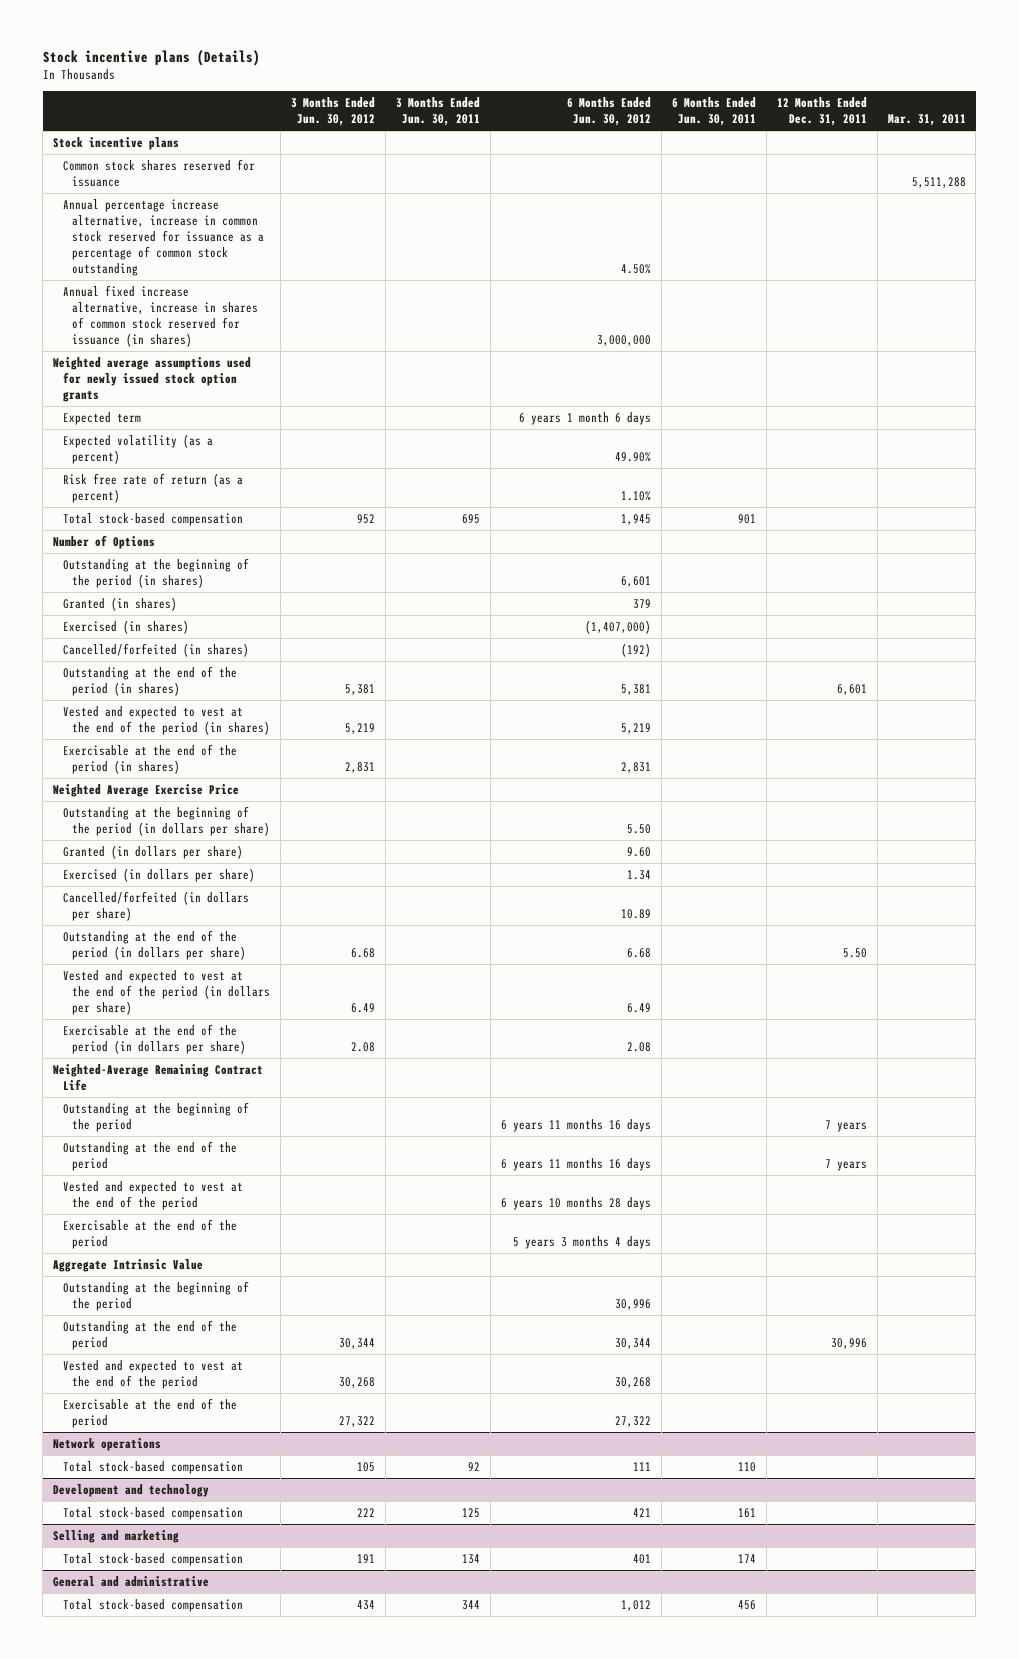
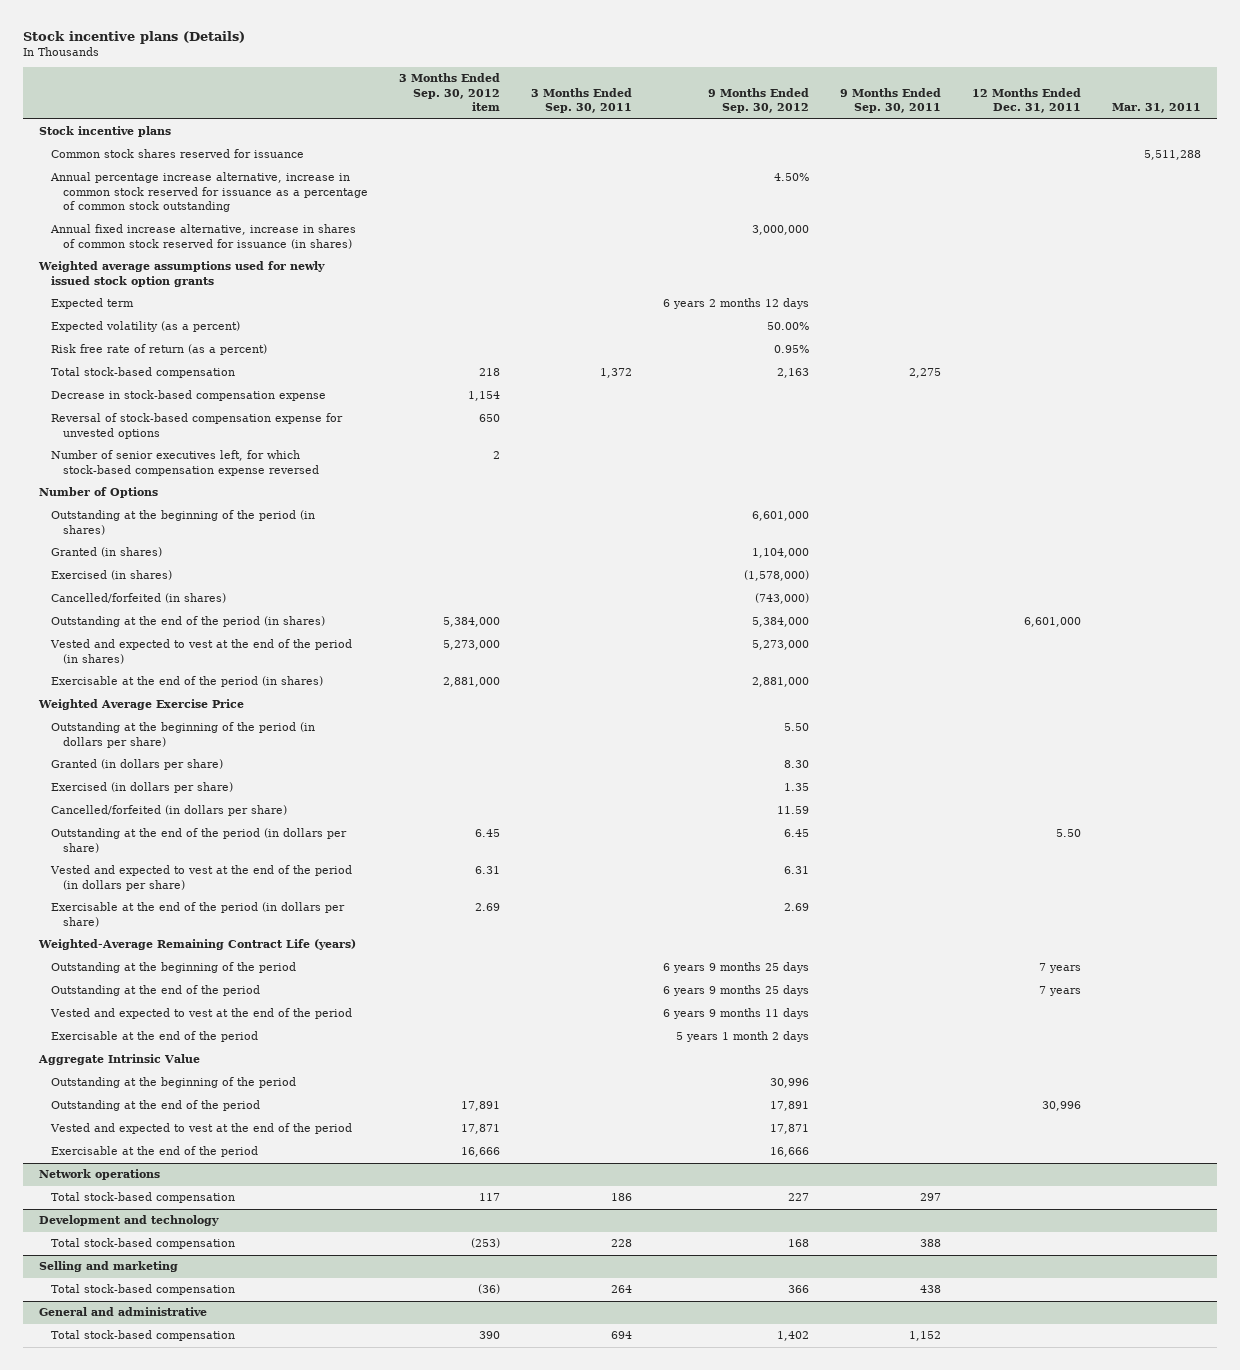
- | 3 Months Ended Jun. 30, 2012 | 3 Months Ended Jun. 30, 2011 | 6 Months Ended Jun. 30, 2012 | 6 Months Ended Jun. 30, 2011 | 12 Months Ended Dec. 31, 2011 | Mar. 31, 2011
+ | 3 Months Ended Sep. 30, 2012 item | 3 Months Ended Sep. 30, 2011 | 9 Months Ended Sep. 30, 2012 | 9 Months Ended Sep. 30, 2011 | 12 Months Ended Dec. 31, 2011 | Mar. 31, 2011
+ Decrease in stock-based compensation expense | 1,154 | | | | |
+ Reversal of stock-based compensation expense for unvested options | 650 | | | | |
+ Number of senior executives left, for which stock-based compensation expense reversed | 2 | | | | |
- Outstanding at the end of the period (in shares) | 5,381 | | 5,381 | | 6,601 |
+ Outstanding at the end of the period (in shares) | 5,384,000 | | 5,384,000 | | 6,601,000 |
- Weighted-Average Remaining Contract Life
+ Weighted-Average Remaining Contract Life (years)

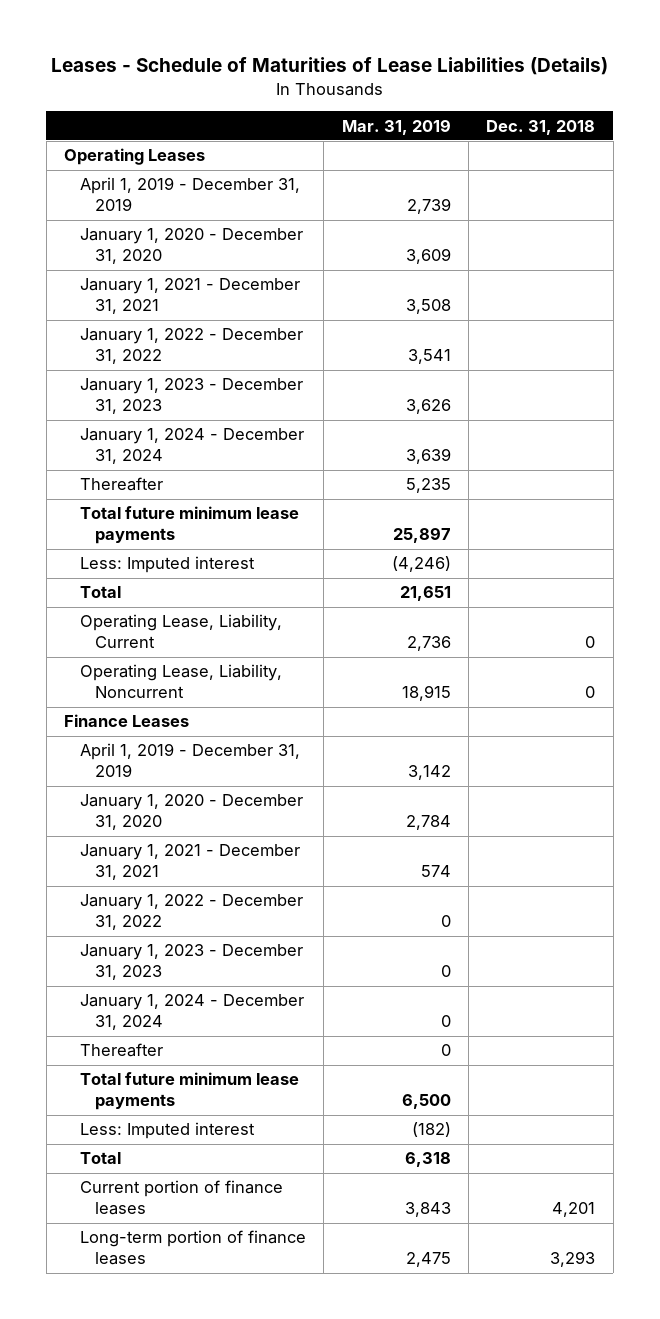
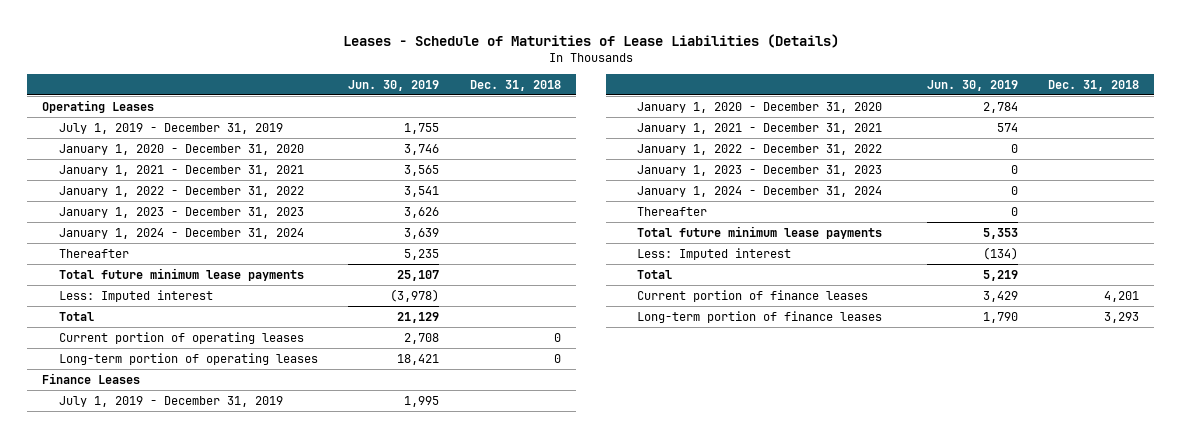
- | Mar. 31, 2019 | Dec. 31, 2018
+ | Jun. 30, 2019 | Dec. 31, 2018
- April 1, 2019 - December 31, 2019 | 2,739 |
+ July 1, 2019 - December 31, 2019 | 1,755 |
- Operating Lease, Liability, Current | 2,736 | 0
- Operating Lease, Liability, Noncurrent | 18,915 | 0
+ Current portion of operating leases | 2,708 | 0
+ Long-term portion of operating leases | 18,421 | 0
- April 1, 2019 - December 31, 2019 | 3,142 |
+ July 1, 2019 - December 31, 2019 | 1,995 |

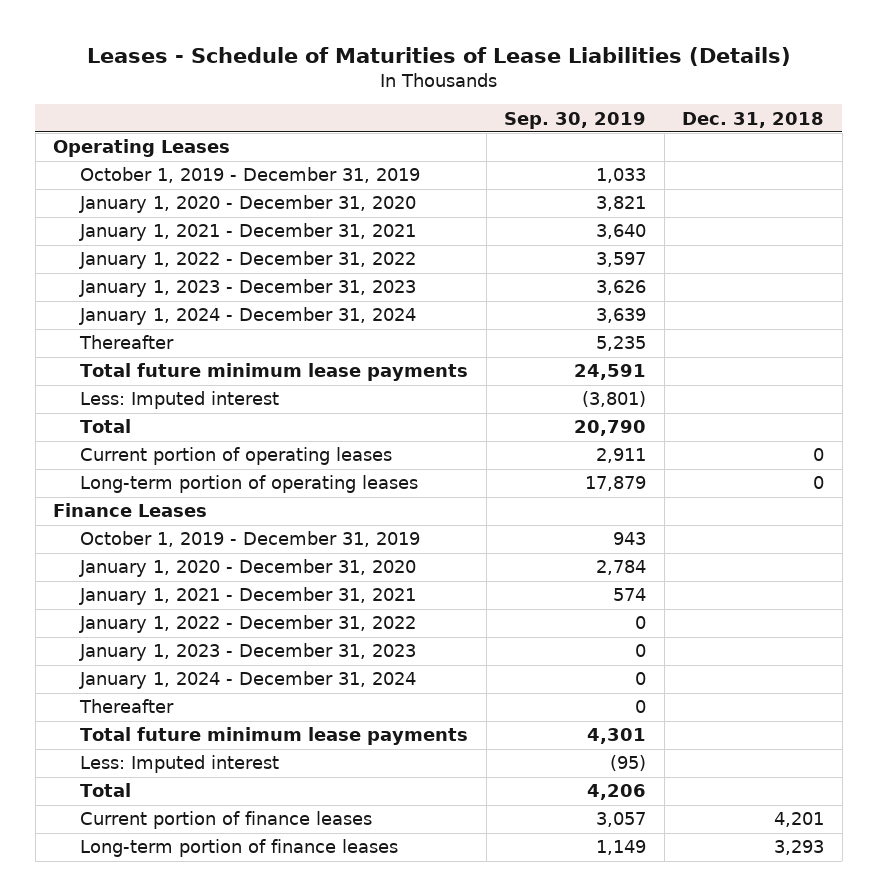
- | Jun. 30, 2019 | Dec. 31, 2018
+ | Sep. 30, 2019 | Dec. 31, 2018
- July 1, 2019 - December 31, 2019 | 1,755 |
+ October 1, 2019 - December 31, 2019 | 1,033 |
- July 1, 2019 - December 31, 2019 | 1,995 |
+ October 1, 2019 - December 31, 2019 | 943 |

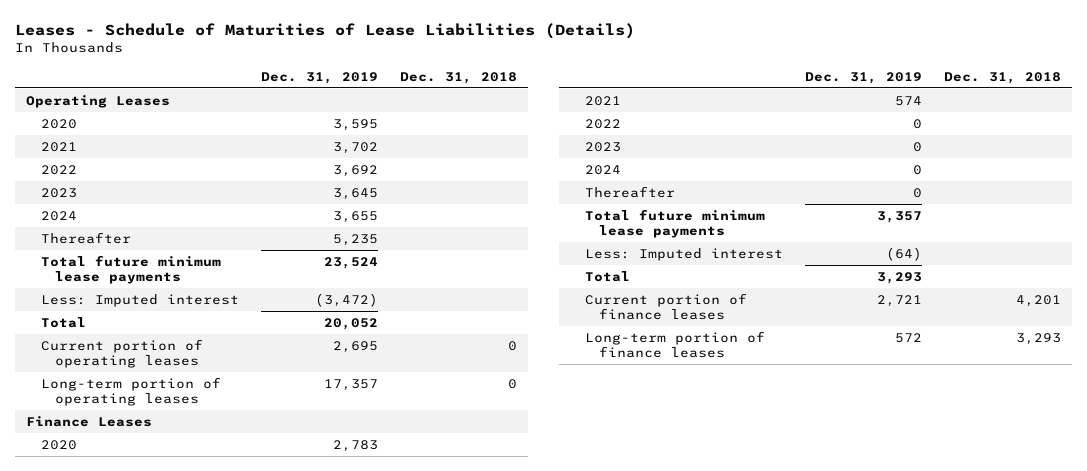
- | Sep. 30, 2019 | Dec. 31, 2018
+ | Dec. 31, 2019 | Dec. 31, 2018
- October 1, 2019 - December 31, 2019 | 1,033 |
- January 1, 2020 - December 31, 2020 | 3,821 |
- January 1, 2021 - December 31, 2021 | 3,640 |
- January 1, 2022 - December 31, 2022 | 3,597 |
- January 1, 2023 - December 31, 2023 | 3,626 |
- January 1, 2024 - December 31, 2024 | 3,639 |
+ 2020 | 3,595 |
+ 2021 | 3,702 |
+ 2022 | 3,692 |
+ 2023 | 3,645 |
+ 2024 | 3,655 |
- October 1, 2019 - December 31, 2019 | 943 |
- January 1, 2020 - December 31, 2020 | 2,784 |
- January 1, 2021 - December 31, 2021 | 574 |
- January 1, 2022 - December 31, 2022 | 0 |
- January 1, 2023 - December 31, 2023 | 0 |
- January 1, 2024 - December 31, 2024 | 0 |
+ 2020 | 2,783 |
+ 2021 | 574 |
+ 2022 | 0 |
+ 2023 | 0 |
+ 2024 | 0 |

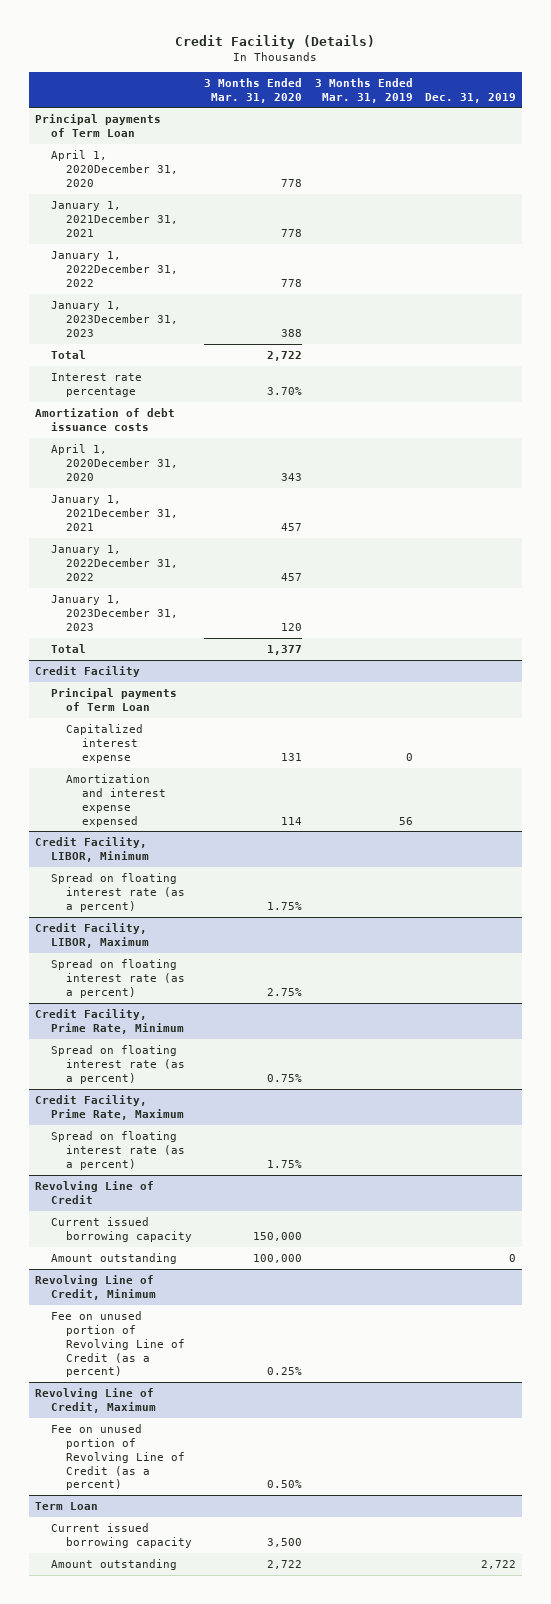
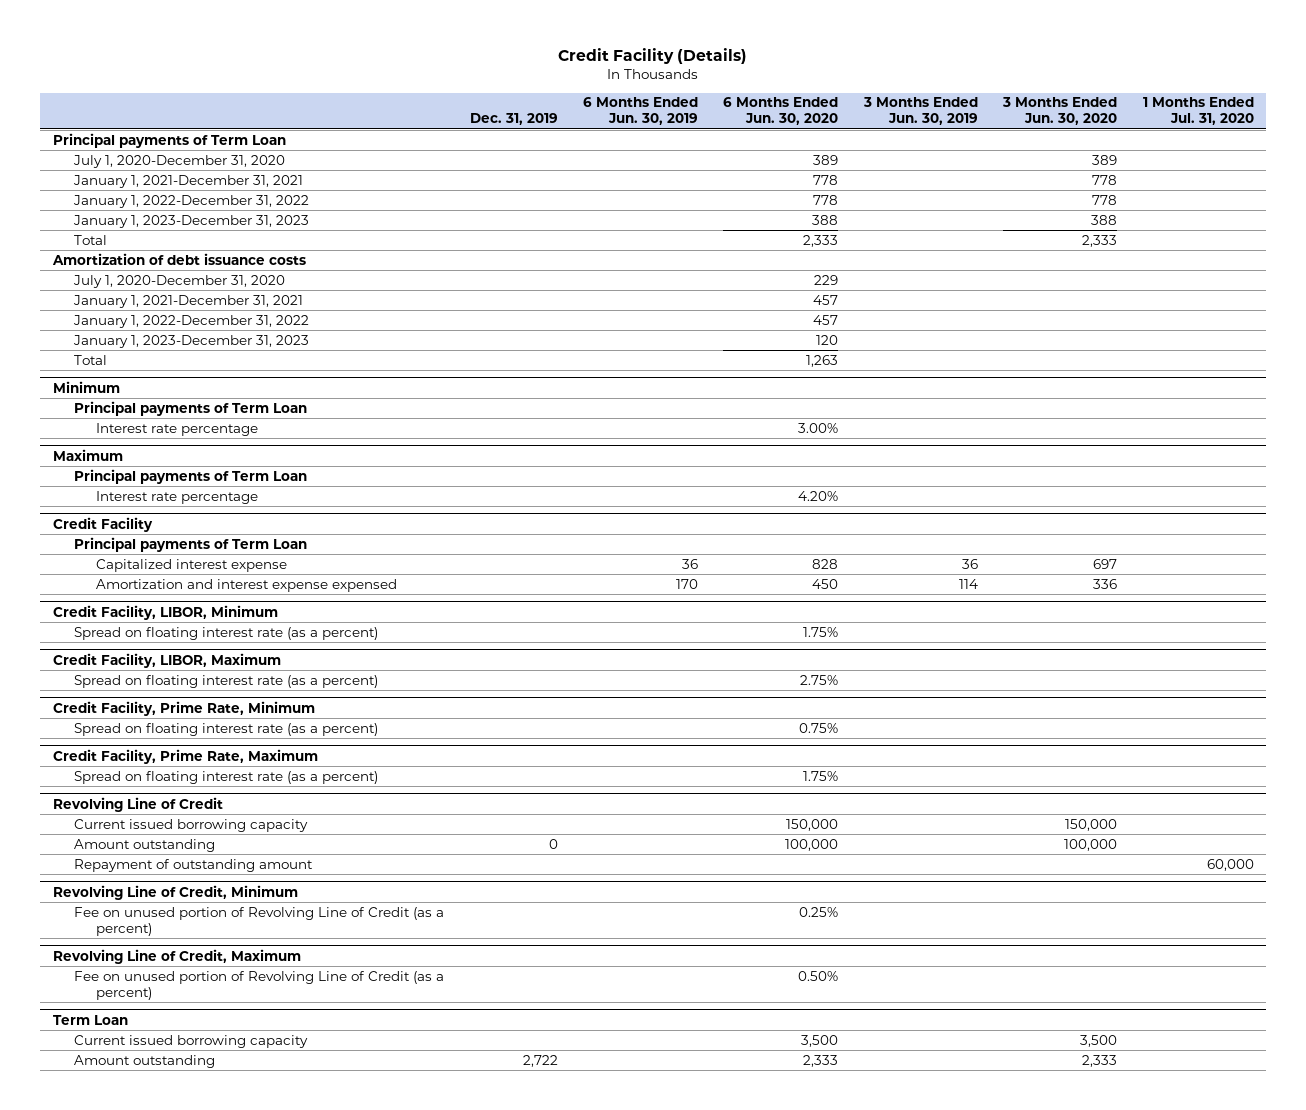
- | 3 Months Ended Mar. 31, 2020 | 3 Months Ended Mar. 31, 2019 | Dec. 31, 2019
+ | Dec. 31, 2019 | 6 Months Ended Jun. 30, 2019 | 6 Months Ended Jun. 30, 2020 | 3 Months Ended Jun. 30, 2019 | 3 Months Ended Jun. 30, 2020 | 1 Months Ended Jul. 31, 2020
- April 1, 2020December 31, 2020 | 778 | |
- January 1, 2021December 31, 2021 | 778 | |
- January 1, 2022December 31, 2022 | 778 | |
- January 1, 2023December 31, 2023 | 388 | |
+ July 1, 2020-December 31, 2020 | | | 389 | | 389 |
+ January 1, 2021-December 31, 2021 | | | 778 | | 778 |
+ January 1, 2022-December 31, 2022 | | | 778 | | 778 |
+ January 1, 2023-December 31, 2023 | | | 388 | | 388 |
- Interest rate percentage | 3.70% | |
- April 1, 2020December 31, 2020 | 343 | |
- January 1, 2021December 31, 2021 | 457 | |
- January 1, 2022December 31, 2022 | 457 | |
- January 1, 2023December 31, 2023 | 120 | |
+ July 1, 2020-December 31, 2020 | | | 229 | | |
+ January 1, 2021-December 31, 2021 | | | 457 | | |
+ January 1, 2022-December 31, 2022 | | | 457 | | |
+ January 1, 2023-December 31, 2023 | | | 120 | | |
+ Minimum
+ Principal payments of Term Loan
+ Interest rate percentage | | | 3.00% | | |
+ Maximum
+ Principal payments of Term Loan
+ Interest rate percentage | | | 4.20% | | |
@ Revolving Line of Credit
+ Repayment of outstanding amount | | | | | | 60,000

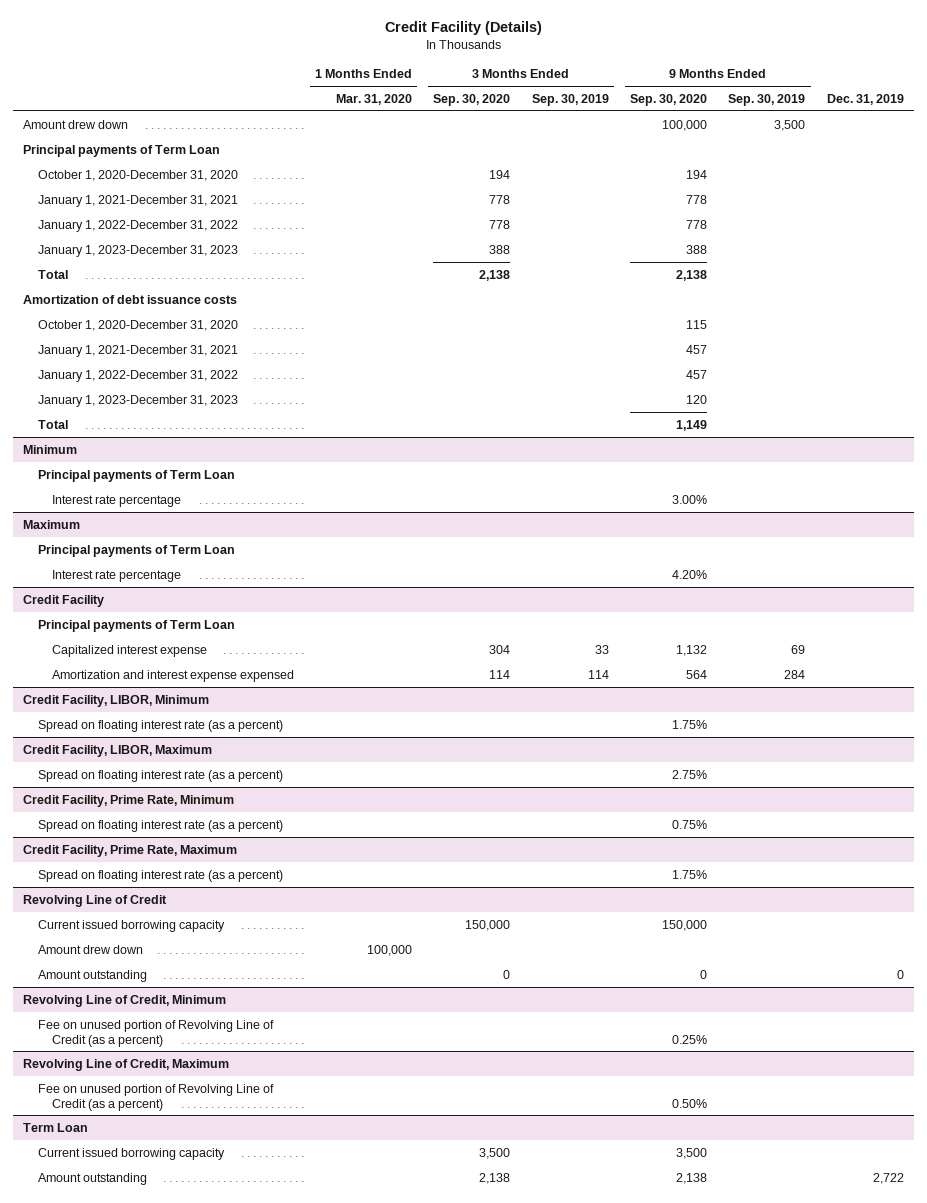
- | Dec. 31, 2019 | 6 Months Ended Jun. 30, 2019 | 6 Months Ended Jun. 30, 2020 | 3 Months Ended Jun. 30, 2019 | 3 Months Ended Jun. 30, 2020 | 1 Months Ended Jul. 31, 2020
+ | 1 Months Ended Mar. 31, 2020 | 3 Months Ended Sep. 30, 2020 | 3 Months Ended Sep. 30, 2019 | 9 Months Ended Sep. 30, 2020 | 9 Months Ended Sep. 30, 2019 | Dec. 31, 2019
+ Amount drew down | | | | 100,000 | 3,500 |
- July 1, 2020-December 31, 2020 | | | 389 | | 389 |
+ October 1, 2020-December 31, 2020 | | 194 | | 194 | |
- July 1, 2020-December 31, 2020 | | | 229 | | |
+ October 1, 2020-December 31, 2020 | | | | 115 | |
@ Revolving Line of Credit
+ Amount drew down | 100,000 | | | | |
- Repayment of outstanding amount | | | | | | 60,000

